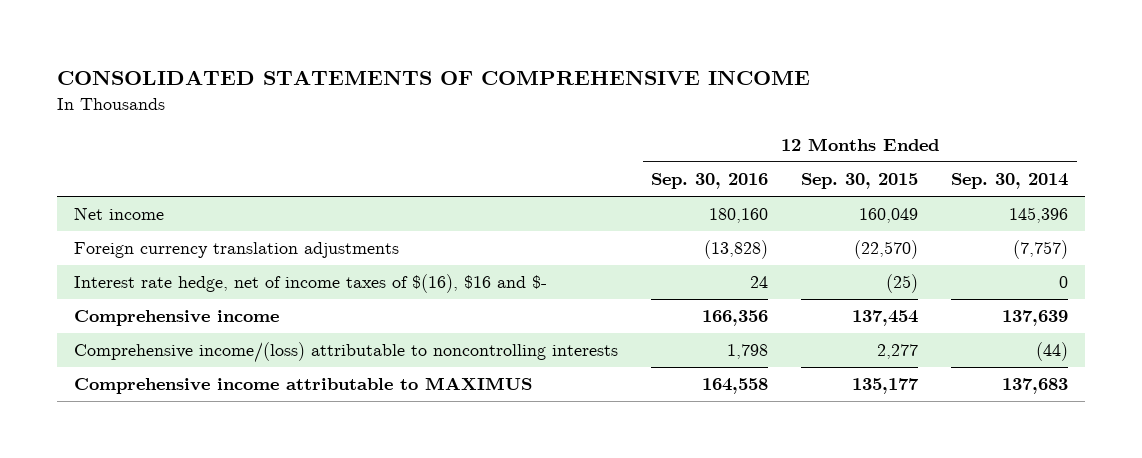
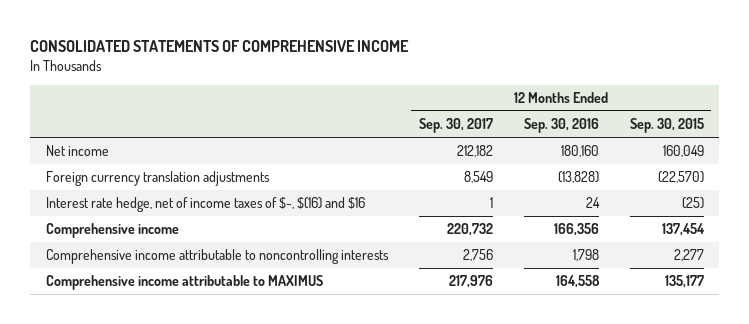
- | 12 Months Ended Sep. 30, 2016 | 12 Months Ended Sep. 30, 2015 | 12 Months Ended Sep. 30, 2014
+ | 12 Months Ended Sep. 30, 2017 | 12 Months Ended Sep. 30, 2016 | 12 Months Ended Sep. 30, 2015
- Interest rate hedge, net of income taxes of $(16), $16 and $- | 24 | (25) | 0
+ Interest rate hedge, net of income taxes of $-, $(16) and $16 | 1 | 24 | (25)
- Comprehensive income/(loss) attributable to noncontrolling interests | 1,798 | 2,277 | (44)
+ Comprehensive income attributable to noncontrolling interests | 2,756 | 1,798 | 2,277

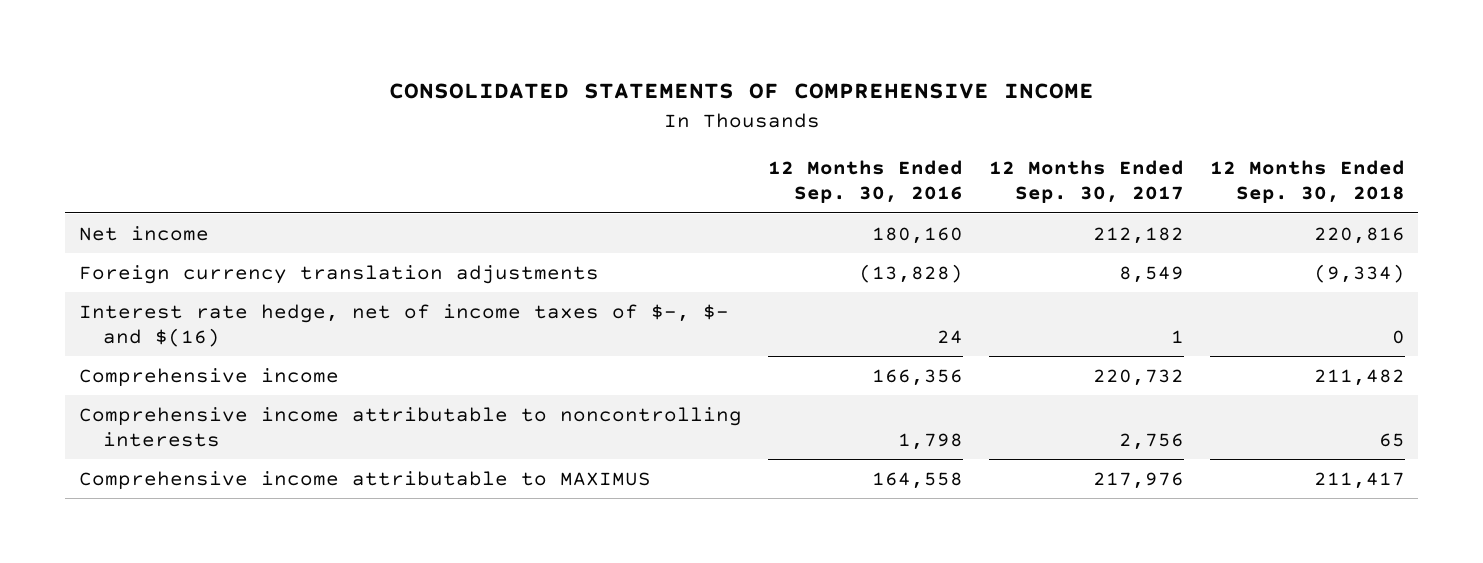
- | 12 Months Ended Sep. 30, 2017 | 12 Months Ended Sep. 30, 2016 | 12 Months Ended Sep. 30, 2015
+ | 12 Months Ended Sep. 30, 2016 | 12 Months Ended Sep. 30, 2017 | 12 Months Ended Sep. 30, 2018
- Interest rate hedge, net of income taxes of $-, $(16) and $16 | 1 | 24 | (25)
+ Interest rate hedge, net of income taxes of $-, $- and $(16) | 24 | 1 | 0

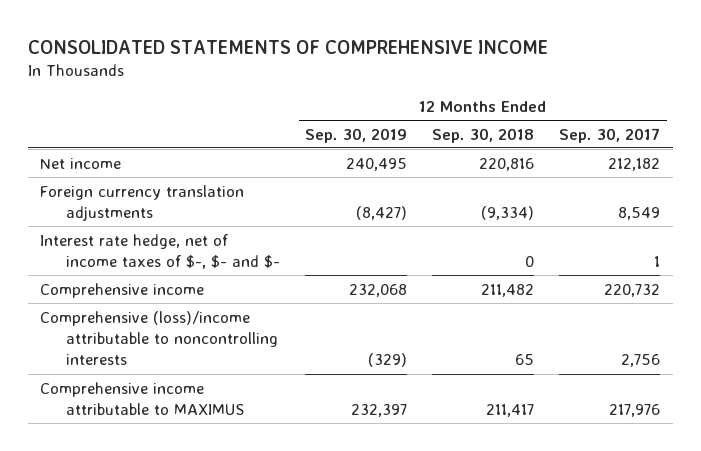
- | 12 Months Ended Sep. 30, 2016 | 12 Months Ended Sep. 30, 2017 | 12 Months Ended Sep. 30, 2018
+ | 12 Months Ended Sep. 30, 2019 | 12 Months Ended Sep. 30, 2018 | 12 Months Ended Sep. 30, 2017
- Interest rate hedge, net of income taxes of $-, $- and $(16) | 24 | 1 | 0
+ Interest rate hedge, net of income taxes of $-, $- and $- | | 0 | 1
- Comprehensive income attributable to noncontrolling interests | 1,798 | 2,756 | 65
+ Comprehensive (loss)/income attributable to noncontrolling interests | (329) | 65 | 2,756

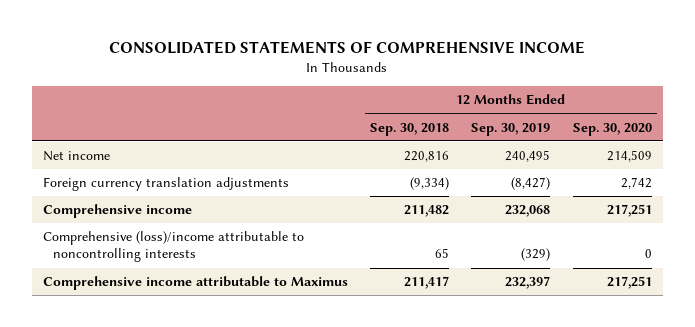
- | 12 Months Ended Sep. 30, 2019 | 12 Months Ended Sep. 30, 2018 | 12 Months Ended Sep. 30, 2017
+ | 12 Months Ended Sep. 30, 2018 | 12 Months Ended Sep. 30, 2019 | 12 Months Ended Sep. 30, 2020
- Interest rate hedge, net of income taxes of $-, $- and $- | | 0 | 1
- Comprehensive income attributable to MAXIMUS | 232,397 | 211,417 | 217,976
+ Comprehensive income attributable to Maximus | 211,417 | 232,397 | 217,251

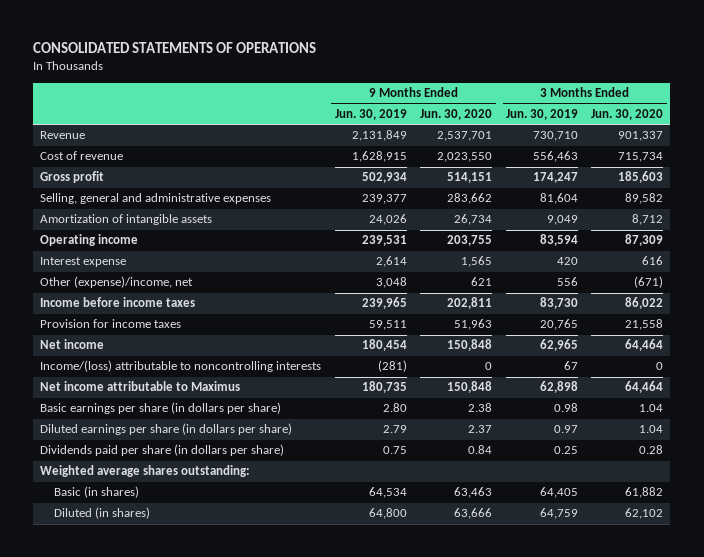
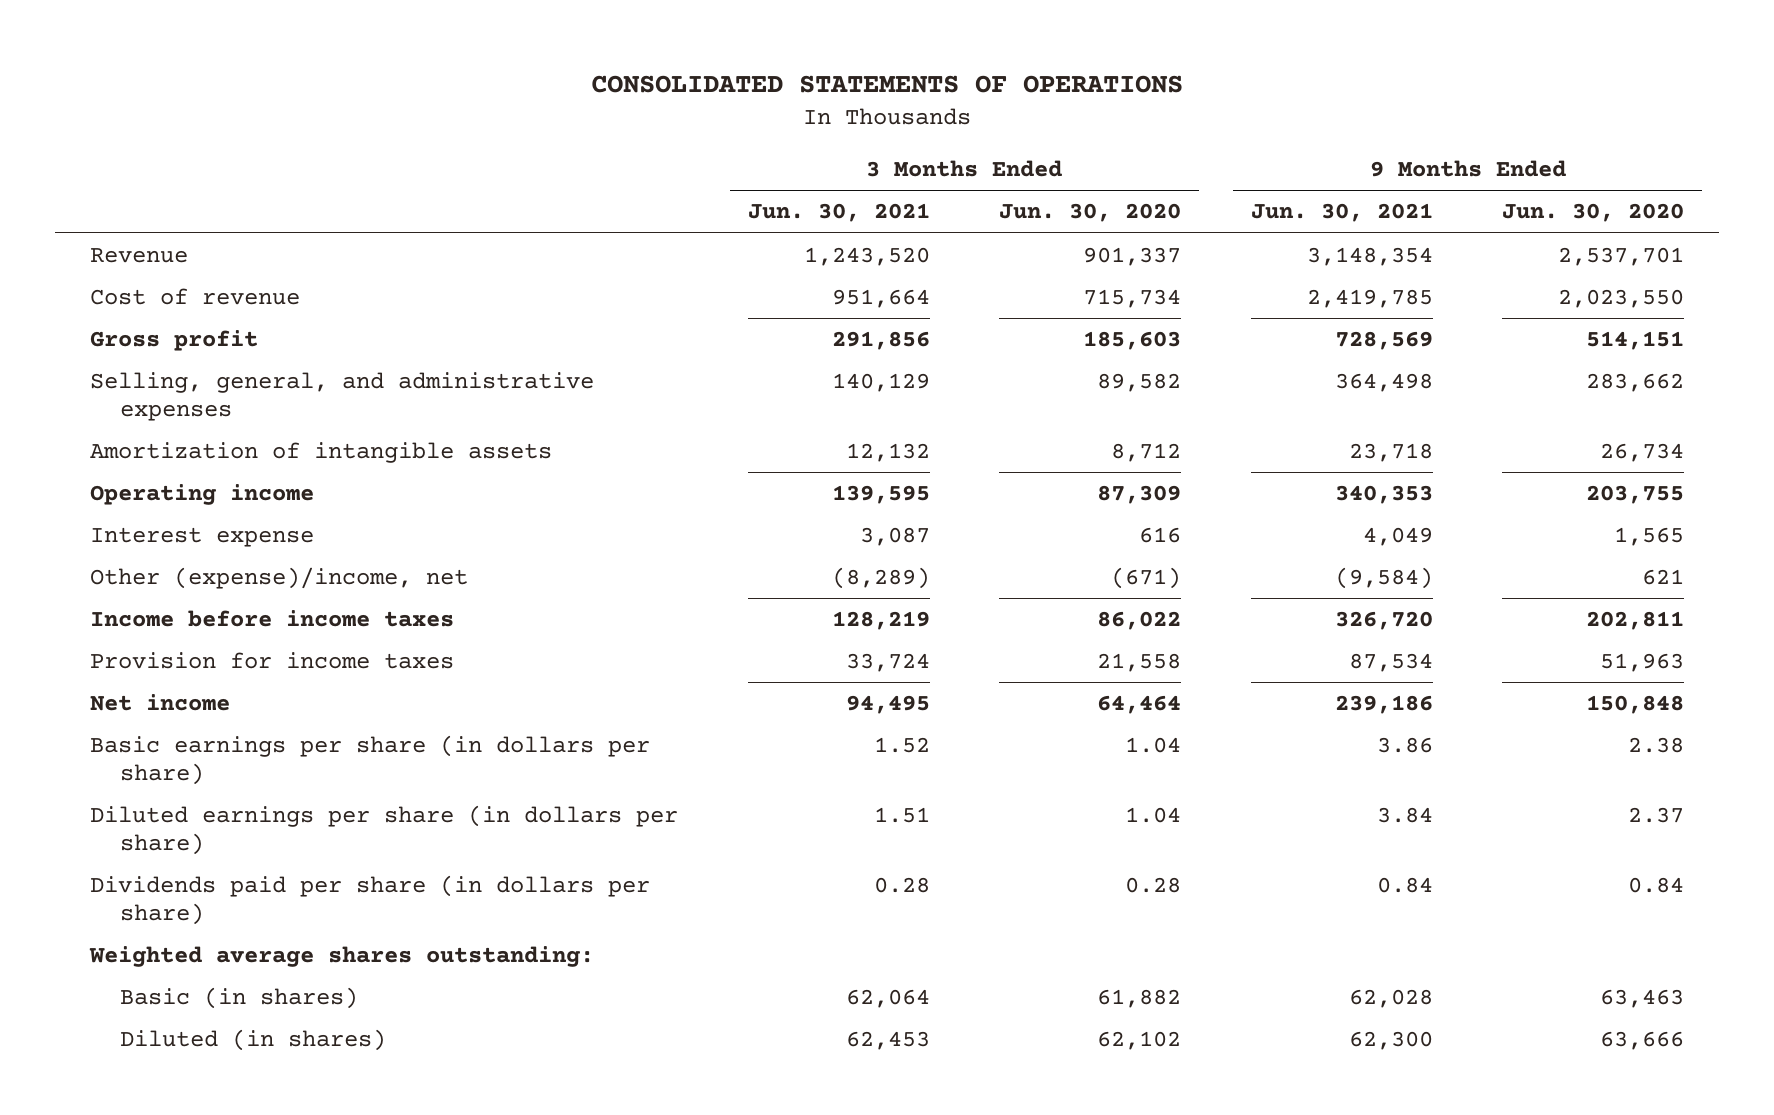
- | 9 Months Ended Jun. 30, 2019 | 9 Months Ended Jun. 30, 2020 | 3 Months Ended Jun. 30, 2019 | 3 Months Ended Jun. 30, 2020
+ | 3 Months Ended Jun. 30, 2021 | 3 Months Ended Jun. 30, 2020 | 9 Months Ended Jun. 30, 2021 | 9 Months Ended Jun. 30, 2020
- Selling, general and administrative expenses | 239,377 | 283,662 | 81,604 | 89,582
+ Selling, general, and administrative expenses | 140,129 | 89,582 | 364,498 | 283,662
- Income/(loss) attributable to noncontrolling interests | (281) | 0 | 67 | 0
- Net income attributable to Maximus | 180,735 | 150,848 | 62,898 | 64,464

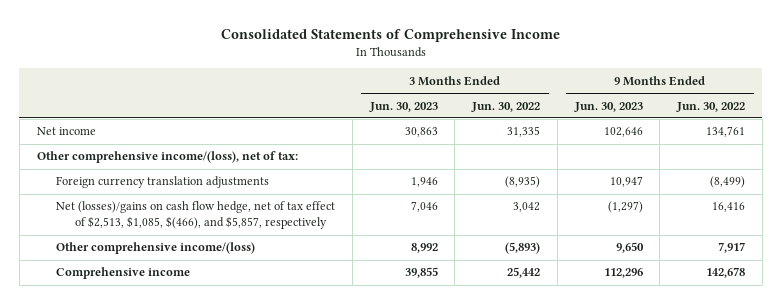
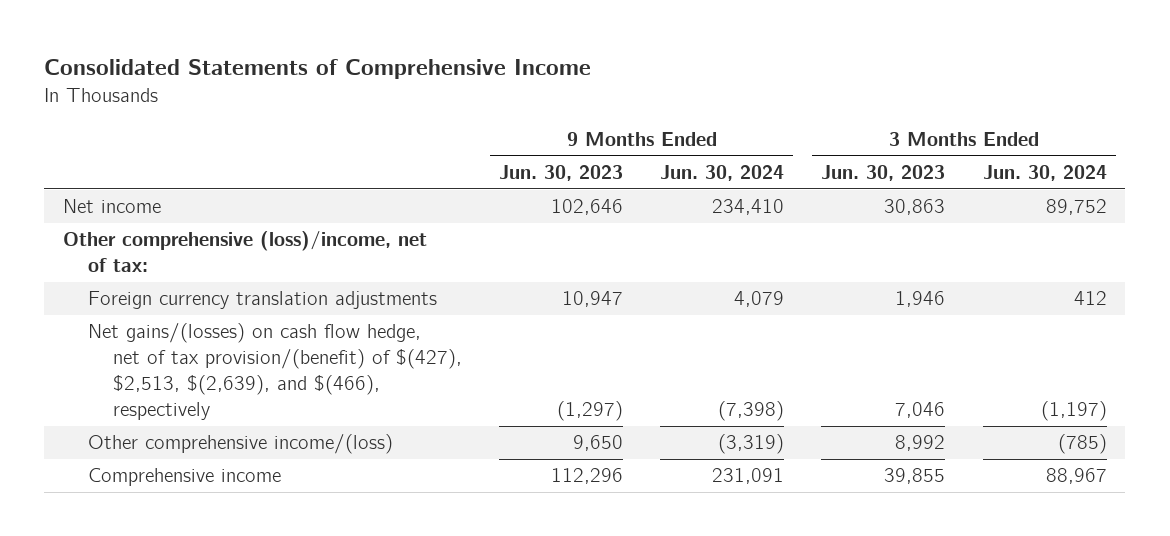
- | 3 Months Ended Jun. 30, 2023 | 3 Months Ended Jun. 30, 2022 | 9 Months Ended Jun. 30, 2023 | 9 Months Ended Jun. 30, 2022
+ | 9 Months Ended Jun. 30, 2023 | 9 Months Ended Jun. 30, 2024 | 3 Months Ended Jun. 30, 2023 | 3 Months Ended Jun. 30, 2024
- Other comprehensive income/(loss), net of tax:
+ Other comprehensive (loss)/income, net of tax:
- Net (losses)/gains on cash flow hedge, net of tax effect of $2,513, $1,085, $(466), and $5,857, respectively | 7,046 | 3,042 | (1,297) | 16,416
+ Net gains/(losses) on cash flow hedge, net of tax provision/(benefit) of $(427), $2,513, $(2,639), and $(466), respectively | (1,297) | (7,398) | 7,046 | (1,197)

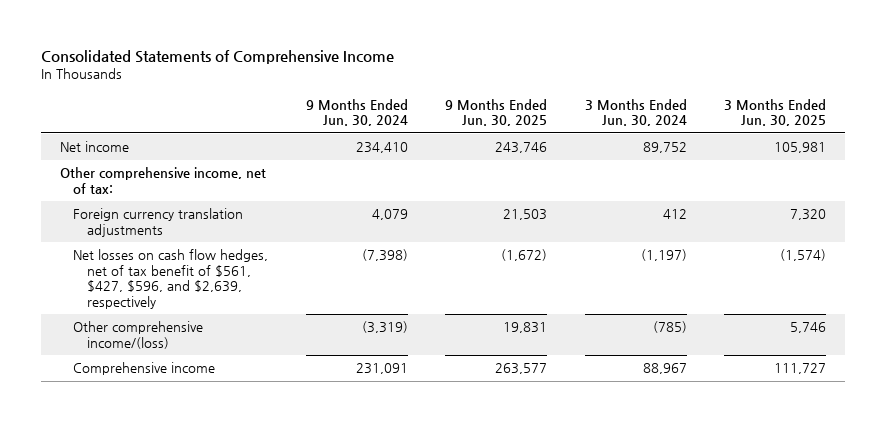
- | 9 Months Ended Jun. 30, 2023 | 9 Months Ended Jun. 30, 2024 | 3 Months Ended Jun. 30, 2023 | 3 Months Ended Jun. 30, 2024
+ | 9 Months Ended Jun. 30, 2024 | 9 Months Ended Jun. 30, 2025 | 3 Months Ended Jun. 30, 2024 | 3 Months Ended Jun. 30, 2025
- Other comprehensive (loss)/income, net of tax:
+ Other comprehensive income, net of tax:
- Net gains/(losses) on cash flow hedge, net of tax provision/(benefit) of $(427), $2,513, $(2,639), and $(466), respectively | (1,297) | (7,398) | 7,046 | (1,197)
+ Net losses on cash flow hedges, net of tax benefit of $561, $427, $596, and $2,639, respectively | (7,398) | (1,672) | (1,197) | (1,574)

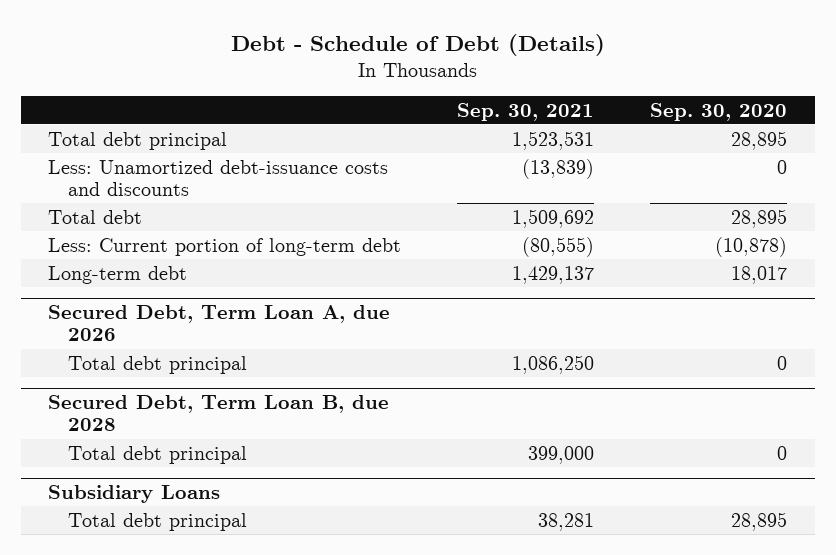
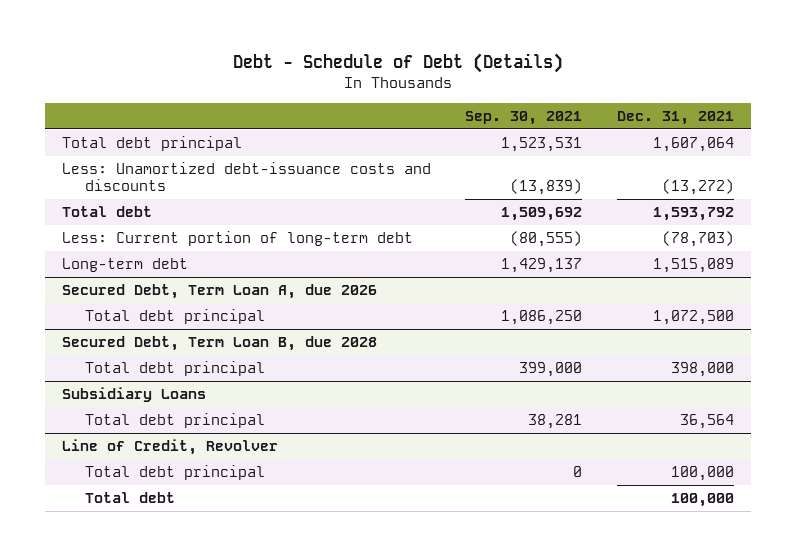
- | Sep. 30, 2021 | Sep. 30, 2020
+ | Sep. 30, 2021 | Dec. 31, 2021
+ Line of Credit, Revolver
+ Total debt principal | 0 | 100,000
+ Total debt | | 100,000

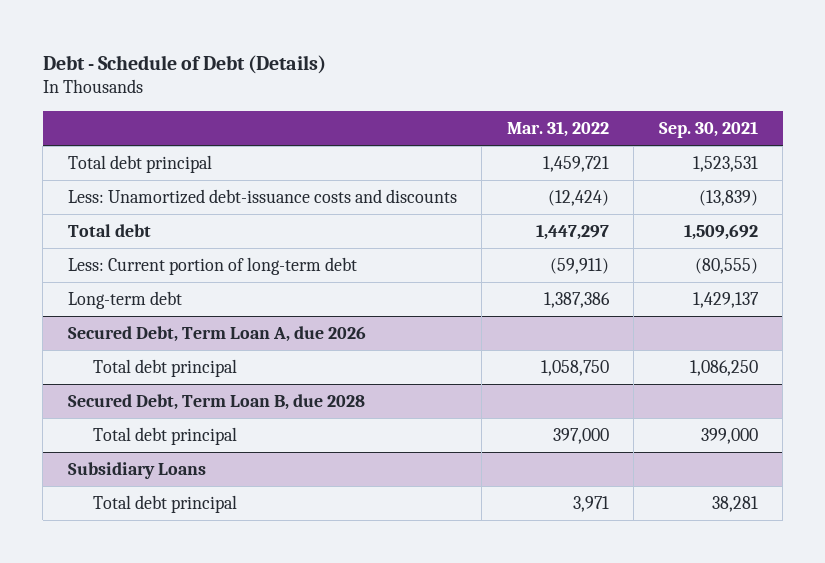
- | Sep. 30, 2021 | Dec. 31, 2021
+ | Mar. 31, 2022 | Sep. 30, 2021
- Line of Credit, Revolver
- Total debt principal | 0 | 100,000
- Total debt | | 100,000

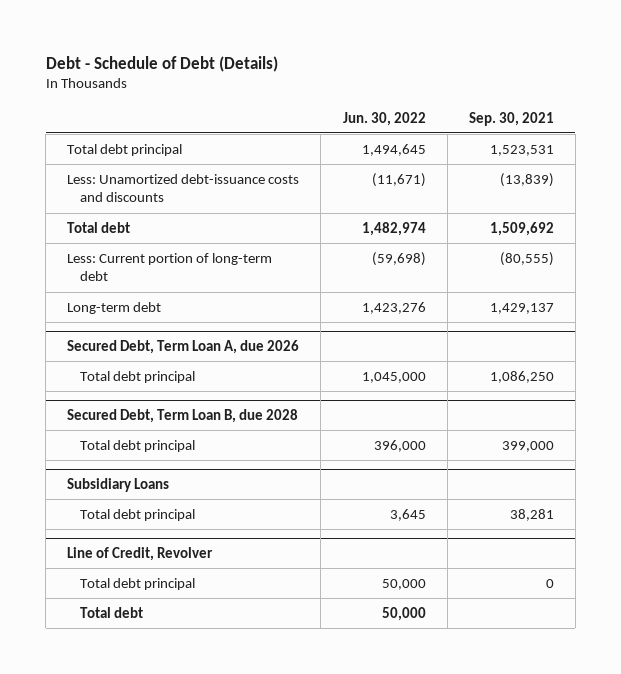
- | Mar. 31, 2022 | Sep. 30, 2021
+ | Jun. 30, 2022 | Sep. 30, 2021
+ Line of Credit, Revolver
+ Total debt principal | 50,000 | 0
+ Total debt | 50,000 |

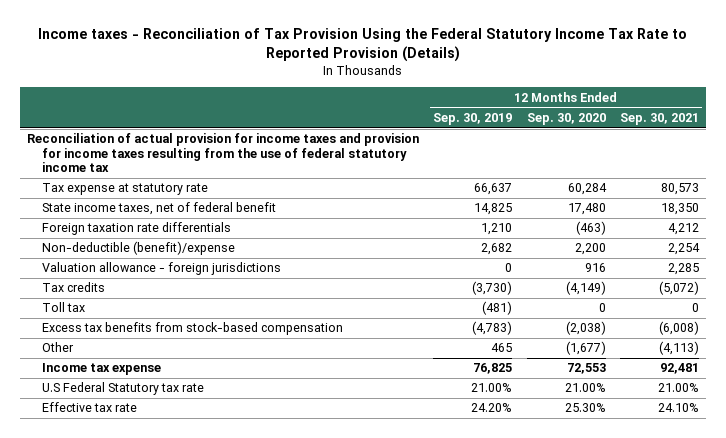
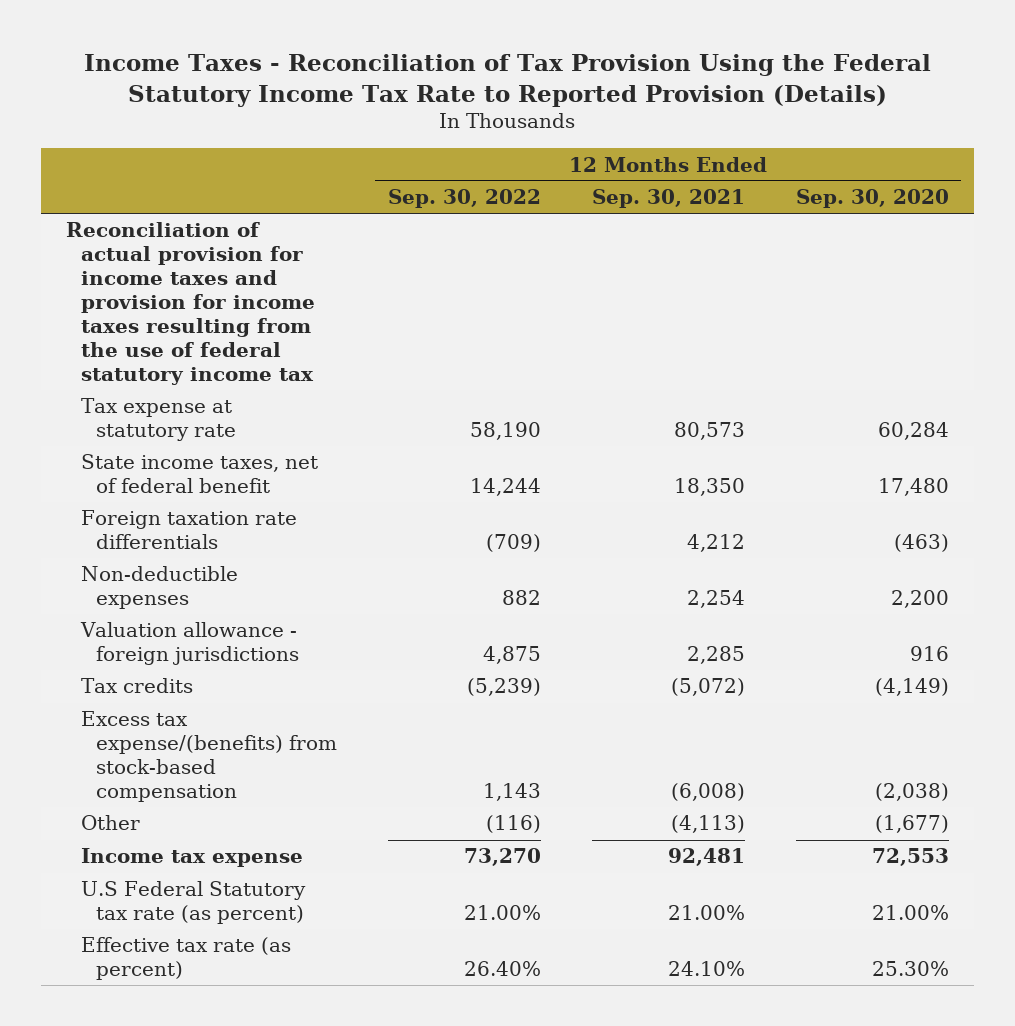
- Income taxes - Reconciliation of Tax Provision Using the Federal Statutory Income Tax Rate to Reported Provision (Details)
+ Income Taxes - Reconciliation of Tax Provision Using the Federal Statutory Income Tax Rate to Reported Provision (Details)
- | 12 Months Ended Sep. 30, 2019 | 12 Months Ended Sep. 30, 2020 | 12 Months Ended Sep. 30, 2021
+ | 12 Months Ended Sep. 30, 2022 | 12 Months Ended Sep. 30, 2021 | 12 Months Ended Sep. 30, 2020
- Non-deductible (benefit)/expense | 2,682 | 2,200 | 2,254
+ Non-deductible expenses | 882 | 2,254 | 2,200
- Toll tax | (481) | 0 | 0
- Excess tax benefits from stock-based compensation | (4,783) | (2,038) | (6,008)
+ Excess tax expense/(benefits) from stock-based compensation | 1,143 | (6,008) | (2,038)
- U.S Federal Statutory tax rate | 21.00% | 21.00% | 21.00%
- Effective tax rate | 24.20% | 25.30% | 24.10%
+ U.S Federal Statutory tax rate (as percent) | 21.00% | 21.00% | 21.00%
+ Effective tax rate (as percent) | 26.40% | 24.10% | 25.30%

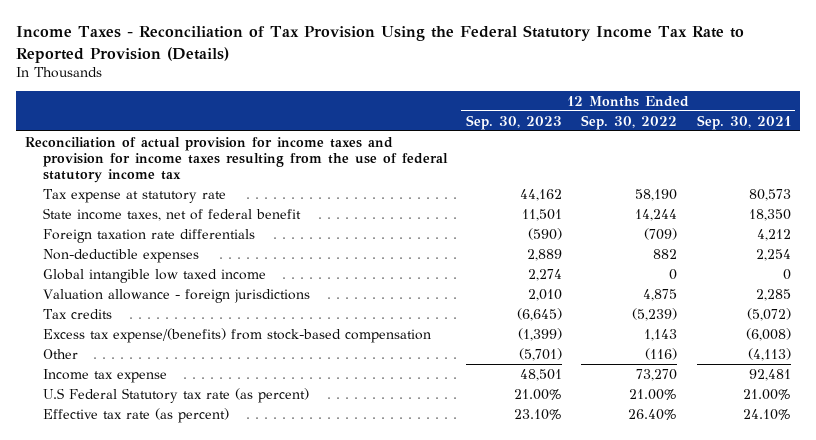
- | 12 Months Ended Sep. 30, 2022 | 12 Months Ended Sep. 30, 2021 | 12 Months Ended Sep. 30, 2020
+ | 12 Months Ended Sep. 30, 2023 | 12 Months Ended Sep. 30, 2022 | 12 Months Ended Sep. 30, 2021
+ Global intangible low taxed income | 2,274 | 0 | 0

